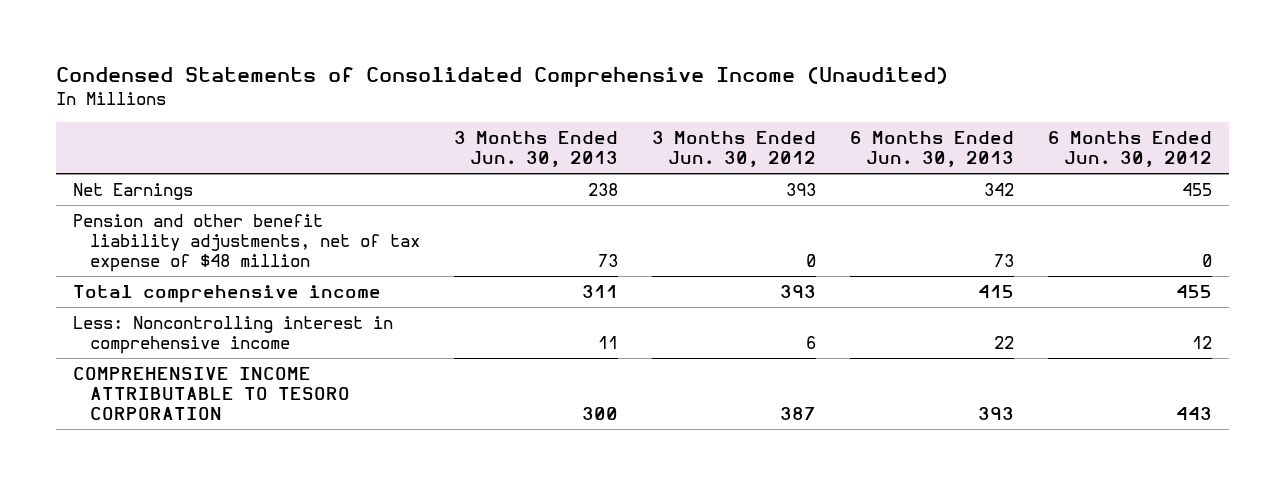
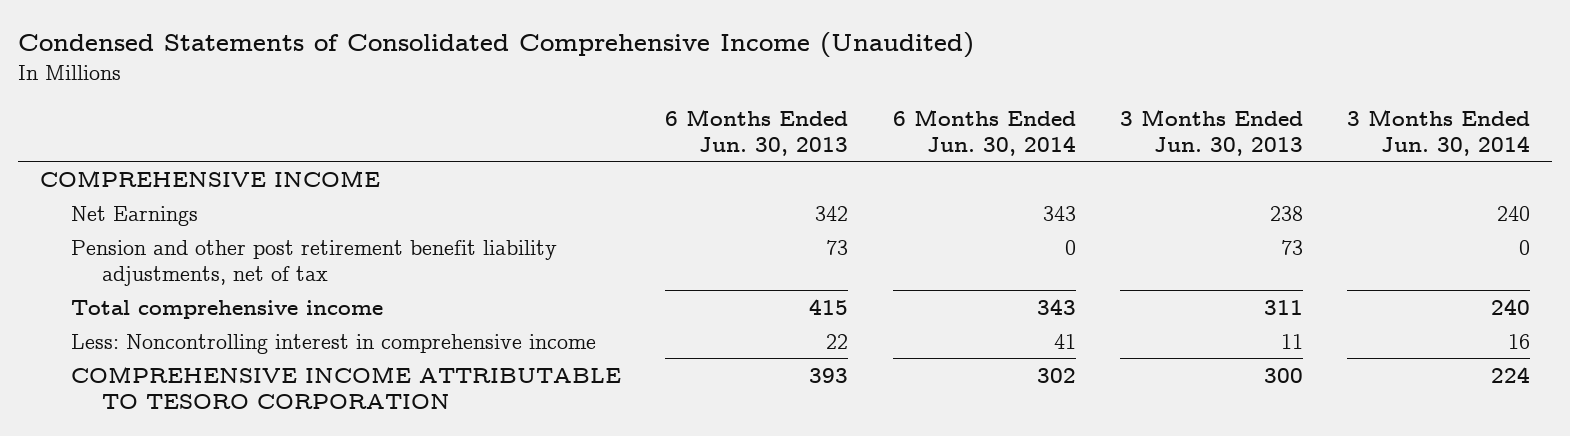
- | 3 Months Ended Jun. 30, 2013 | 3 Months Ended Jun. 30, 2012 | 6 Months Ended Jun. 30, 2013 | 6 Months Ended Jun. 30, 2012
+ | 6 Months Ended Jun. 30, 2013 | 6 Months Ended Jun. 30, 2014 | 3 Months Ended Jun. 30, 2013 | 3 Months Ended Jun. 30, 2014
+ COMPREHENSIVE INCOME
- Pension and other benefit liability adjustments, net of tax expense of $48 million | 73 | 0 | 73 | 0
+ Pension and other post retirement benefit liability adjustments, net of tax | 73 | 0 | 73 | 0

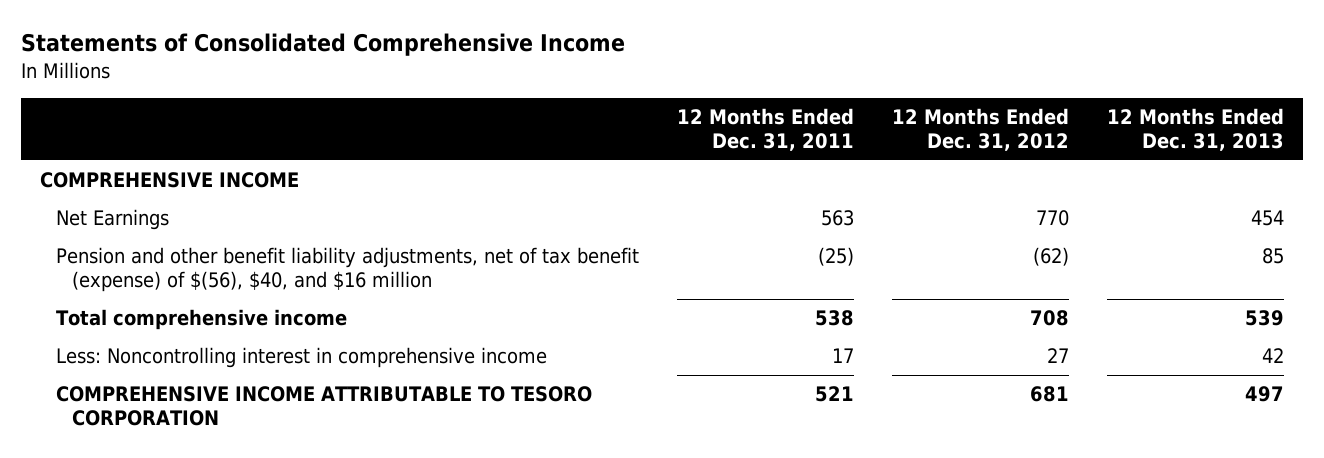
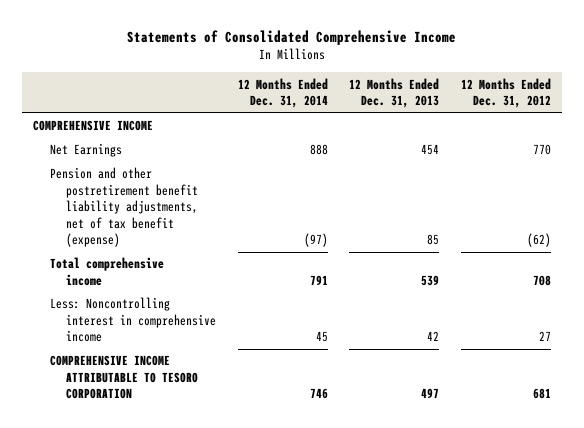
- | 12 Months Ended Dec. 31, 2011 | 12 Months Ended Dec. 31, 2012 | 12 Months Ended Dec. 31, 2013
+ | 12 Months Ended Dec. 31, 2014 | 12 Months Ended Dec. 31, 2013 | 12 Months Ended Dec. 31, 2012
- Pension and other benefit liability adjustments, net of tax benefit (expense) of $(56), $40, and $16 million | (25) | (62) | 85
+ Pension and other postretirement benefit liability adjustments, net of tax benefit (expense) | (97) | 85 | (62)

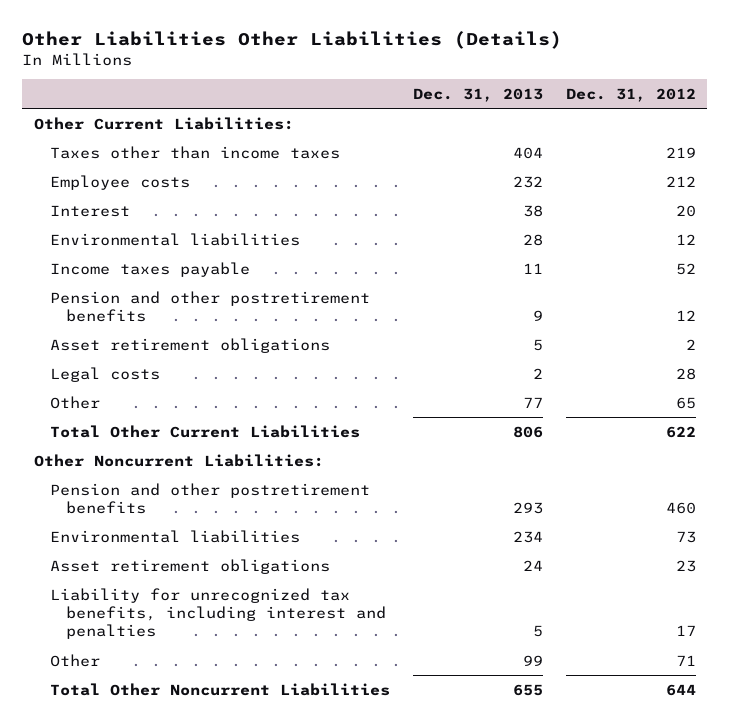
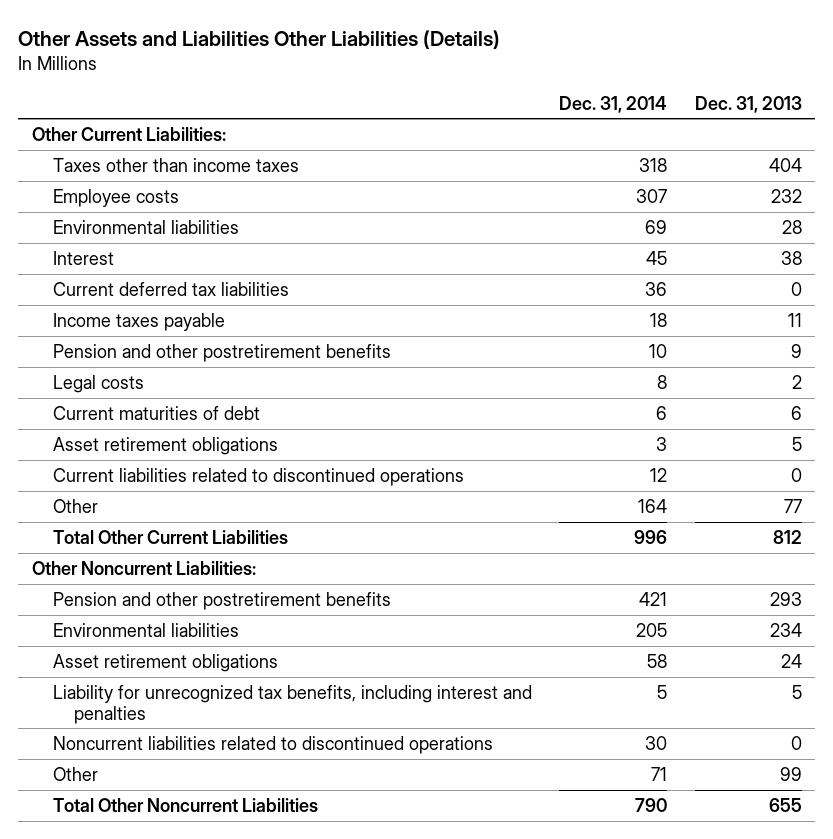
- Other Liabilities Other Liabilities (Details)
+ Other Assets and Liabilities Other Liabilities (Details)
- | Dec. 31, 2013 | Dec. 31, 2012
+ | Dec. 31, 2014 | Dec. 31, 2013
moved down: Interest | 45 | 38
+ Current deferred tax liabilities | 36 | 0
+ Current maturities of debt | 6 | 6
moved down: Asset retirement obligations | 3 | 5
+ Current liabilities related to discontinued operations | 12 | 0
- Total Other Current Liabilities | 806 | 622
+ Total Other Current Liabilities | 996 | 812
+ Noncurrent liabilities related to discontinued operations | 30 | 0

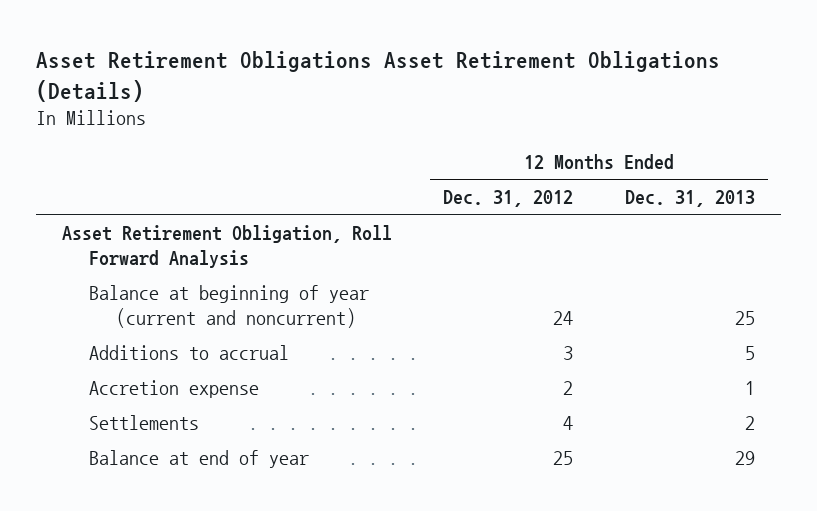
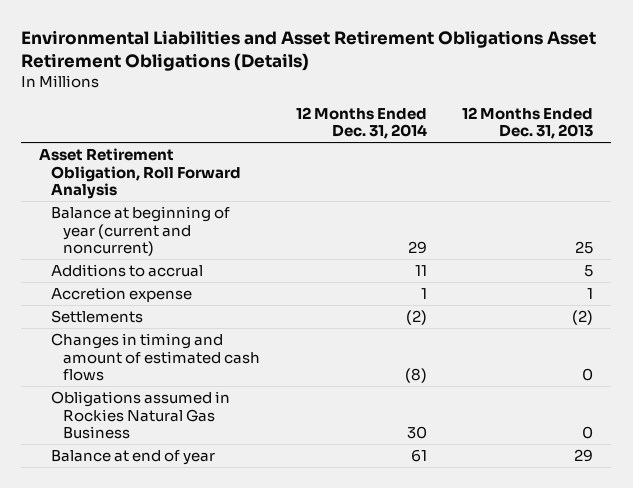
- Asset Retirement Obligations Asset Retirement Obligations (Details)
+ Environmental Liabilities and Asset Retirement Obligations Asset Retirement Obligations (Details)
- | 12 Months Ended Dec. 31, 2012 | 12 Months Ended Dec. 31, 2013
+ | 12 Months Ended Dec. 31, 2014 | 12 Months Ended Dec. 31, 2013
- Settlements | 4 | 2
+ Settlements | (2) | (2)
+ Changes in timing and amount of estimated cash flows | (8) | 0
+ Obligations assumed in Rockies Natural Gas Business | 30 | 0

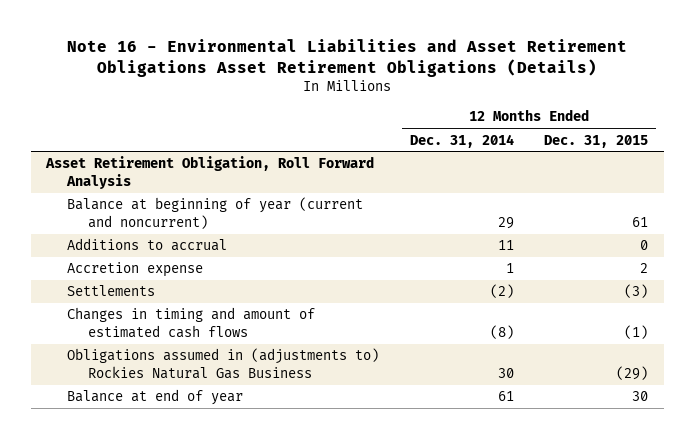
- Environmental Liabilities and Asset Retirement Obligations Asset Retirement Obligations (Details)
+ Note 16 - Environmental Liabilities and Asset Retirement Obligations Asset Retirement Obligations (Details)
- | 12 Months Ended Dec. 31, 2014 | 12 Months Ended Dec. 31, 2013
+ | 12 Months Ended Dec. 31, 2014 | 12 Months Ended Dec. 31, 2015
- Obligations assumed in Rockies Natural Gas Business | 30 | 0
+ Obligations assumed in (adjustments to) Rockies Natural Gas Business | 30 | (29)

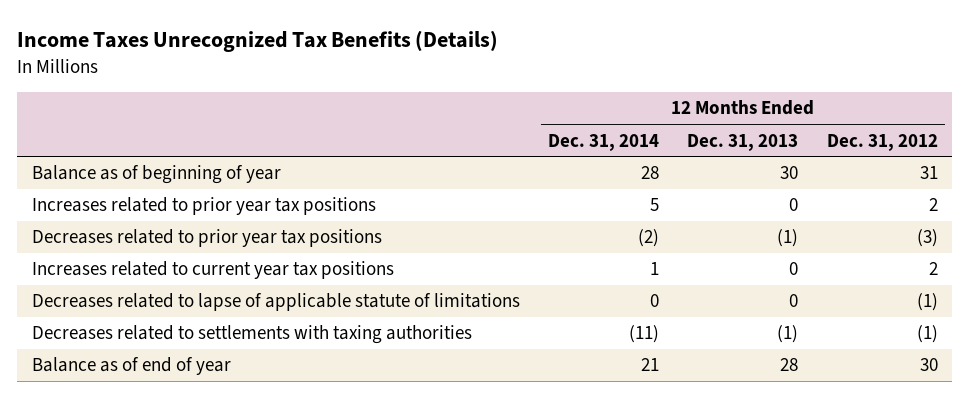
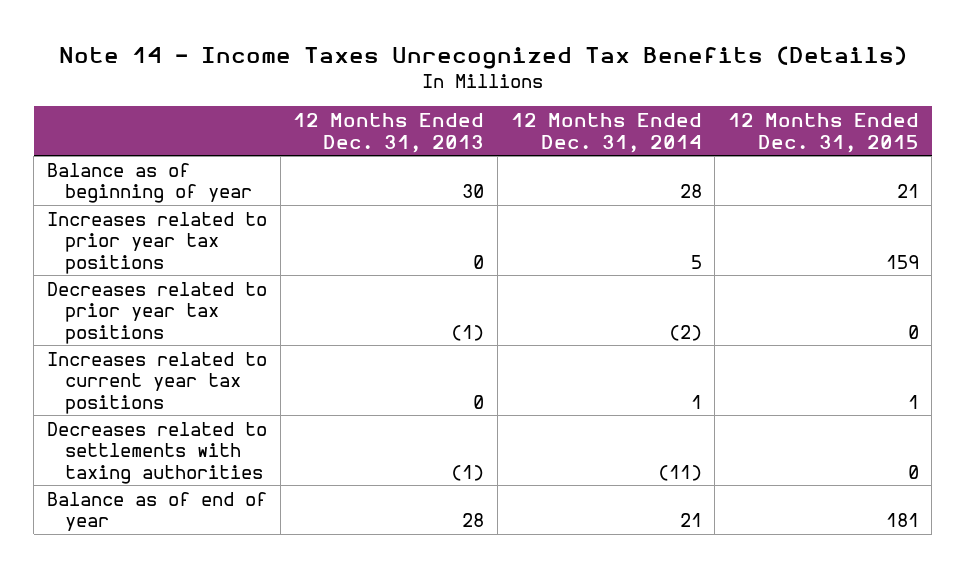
- Income Taxes Unrecognized Tax Benefits (Details)
+ Note 14 - Income Taxes Unrecognized Tax Benefits (Details)
- | 12 Months Ended Dec. 31, 2014 | 12 Months Ended Dec. 31, 2013 | 12 Months Ended Dec. 31, 2012
+ | 12 Months Ended Dec. 31, 2013 | 12 Months Ended Dec. 31, 2014 | 12 Months Ended Dec. 31, 2015
- Decreases related to lapse of applicable statute of limitations | 0 | 0 | (1)

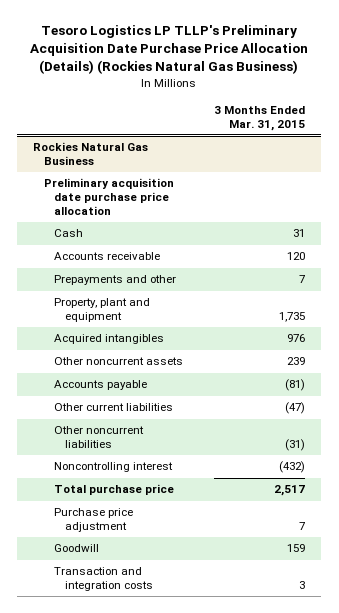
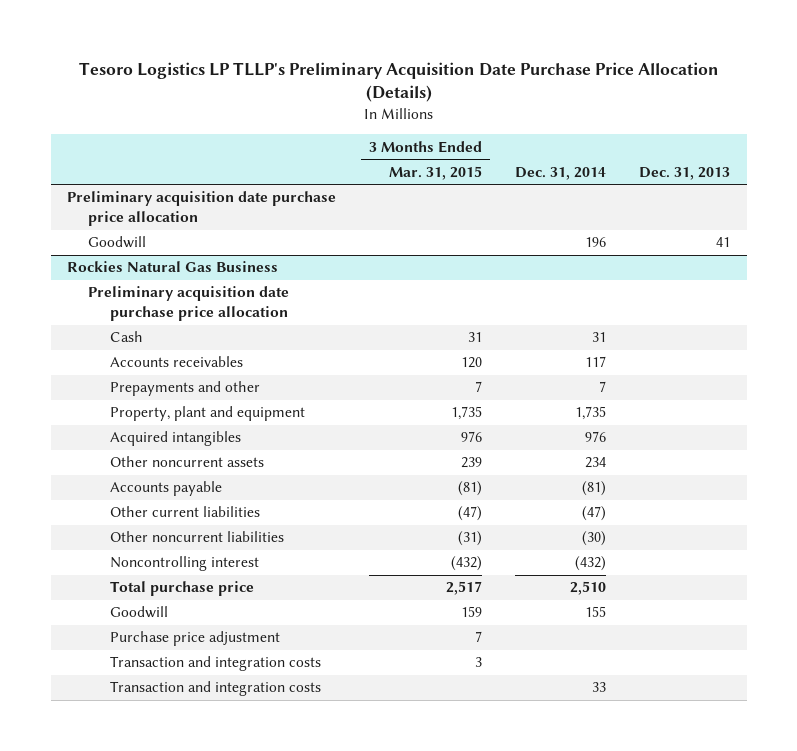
- Tesoro Logistics LP TLLP's Preliminary Acquisition Date Purchase Price Allocation (Details) (Rockies Natural Gas Business)
+ Tesoro Logistics LP TLLP's Preliminary Acquisition Date Purchase Price Allocation (Details)
- | 3 Months Ended Mar. 31, 2015
+ | 3 Months Ended Mar. 31, 2015 | Dec. 31, 2014 | Dec. 31, 2013
+ Preliminary acquisition date purchase price allocation
+ Goodwill | | 196 | 41
@ Rockies Natural Gas Business
- Accounts receivable | 120
+ Accounts receivables | 120 | 117 |
moved down: Purchase price adjustment | 7 | |
+ Transaction and integration costs | | 33 |

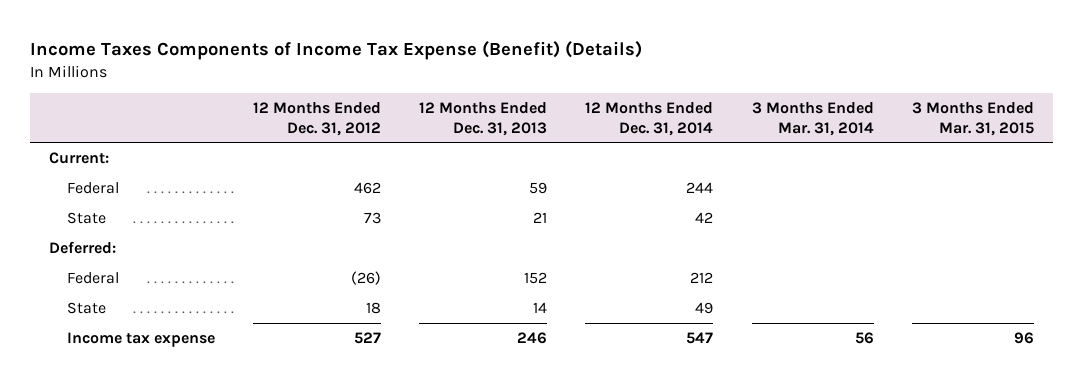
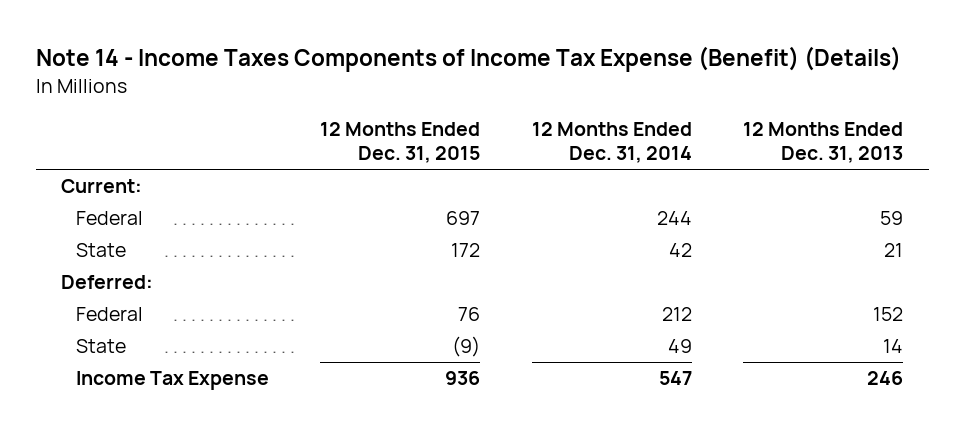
- Income Taxes Components of Income Tax Expense (Benefit) (Details)
+ Note 14 - Income Taxes Components of Income Tax Expense (Benefit) (Details)
- | 12 Months Ended Dec. 31, 2012 | 12 Months Ended Dec. 31, 2013 | 12 Months Ended Dec. 31, 2014 | 3 Months Ended Mar. 31, 2014 | 3 Months Ended Mar. 31, 2015
+ | 12 Months Ended Dec. 31, 2015 | 12 Months Ended Dec. 31, 2014 | 12 Months Ended Dec. 31, 2013
- Income tax expense | 527 | 246 | 547 | 56 | 96
+ Income Tax Expense | 936 | 547 | 246

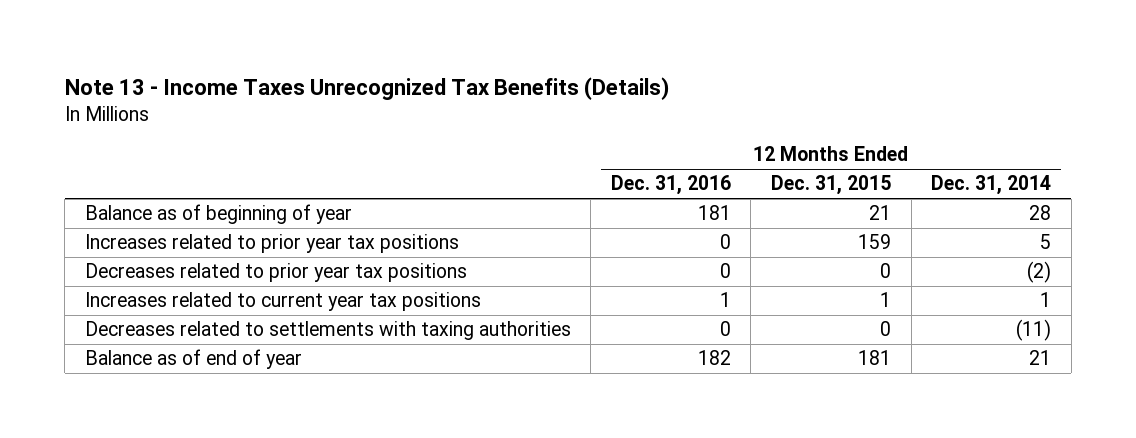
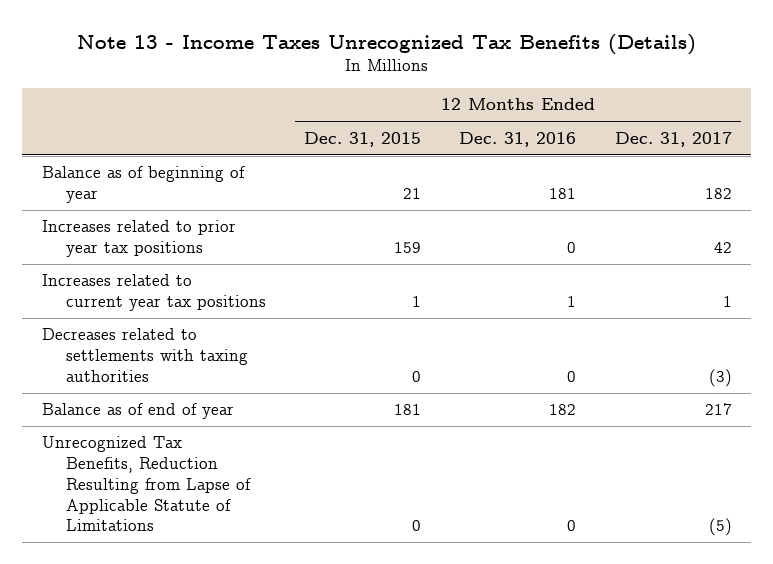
- | 12 Months Ended Dec. 31, 2016 | 12 Months Ended Dec. 31, 2015 | 12 Months Ended Dec. 31, 2014
+ | 12 Months Ended Dec. 31, 2015 | 12 Months Ended Dec. 31, 2016 | 12 Months Ended Dec. 31, 2017
- Decreases related to prior year tax positions | 0 | 0 | (2)
+ Unrecognized Tax Benefits, Reduction Resulting from Lapse of Applicable Statute of Limitations | 0 | 0 | (5)

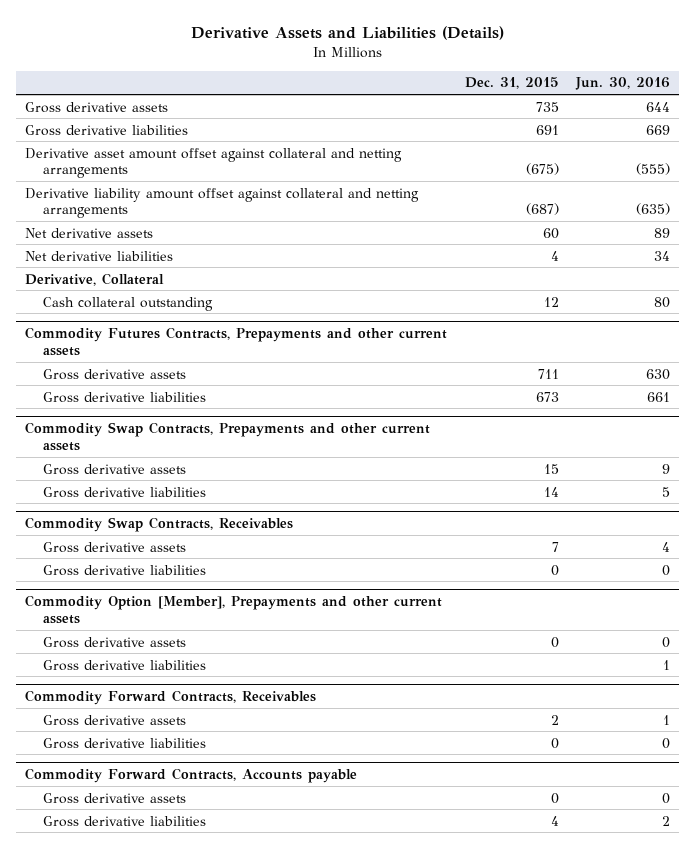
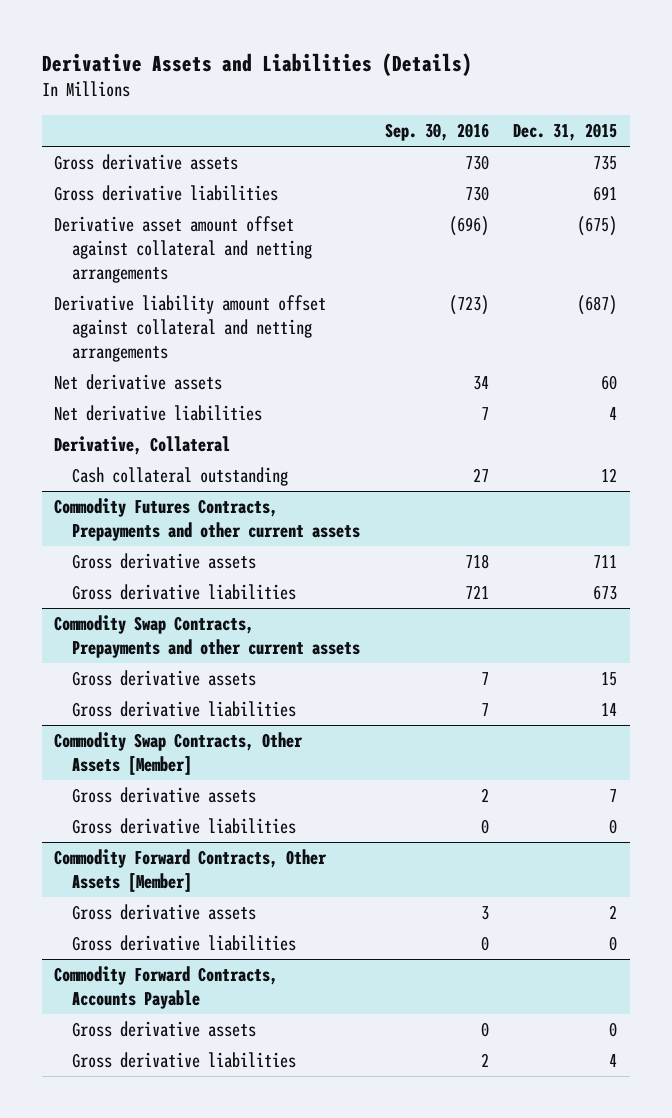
- | Dec. 31, 2015 | Jun. 30, 2016
+ | Sep. 30, 2016 | Dec. 31, 2015
- Commodity Swap Contracts, Receivables
+ Commodity Swap Contracts, Other Assets [Member]
- Commodity Option [Member], Prepayments and other current assets
- Gross derivative assets | 0 | 0
- Gross derivative liabilities | | 1
- Commodity Forward Contracts, Receivables
+ Commodity Forward Contracts, Other Assets [Member]
- Commodity Forward Contracts, Accounts payable
+ Commodity Forward Contracts, Accounts Payable

